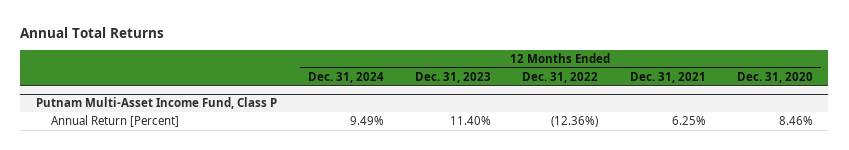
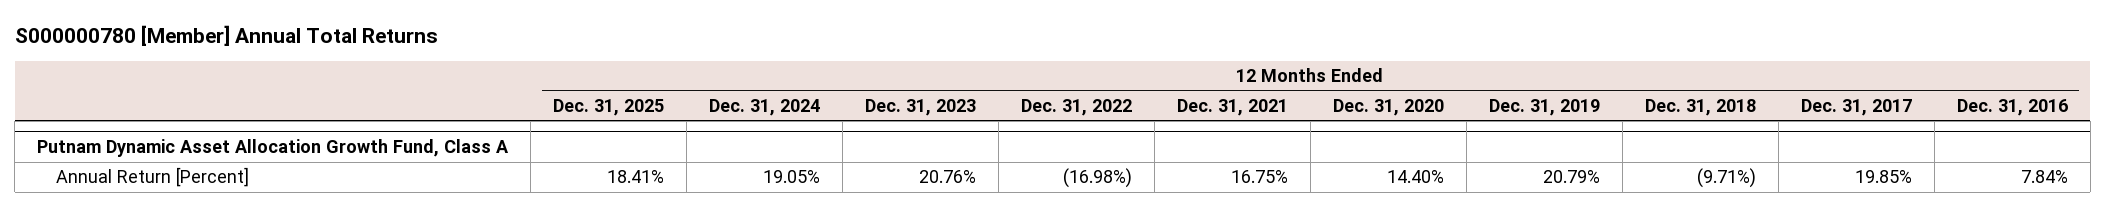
- Annual Total Returns
+ S000000780 [Member] Annual Total Returns
- | 12 Months Ended Dec. 31, 2024 | 12 Months Ended Dec. 31, 2023 | 12 Months Ended Dec. 31, 2022 | 12 Months Ended Dec. 31, 2021 | 12 Months Ended Dec. 31, 2020
+ | 12 Months Ended Dec. 31, 2025 | 12 Months Ended Dec. 31, 2024 | 12 Months Ended Dec. 31, 2023 | 12 Months Ended Dec. 31, 2022 | 12 Months Ended Dec. 31, 2021 | 12 Months Ended Dec. 31, 2020 | 12 Months Ended Dec. 31, 2019 | 12 Months Ended Dec. 31, 2018 | 12 Months Ended Dec. 31, 2017 | 12 Months Ended Dec. 31, 2016
- Putnam Multi-Asset Income Fund, Class P
- Annual Return [Percent] | 9.49% | 11.40% | (12.36%) | 6.25% | 8.46%
+ Putnam Dynamic Asset Allocation Growth Fund, Class A
+ Annual Return [Percent] | 18.41% | 19.05% | 20.76% | (16.98%) | 16.75% | 14.40% | 20.79% | (9.71%) | 19.85% | 7.84%

